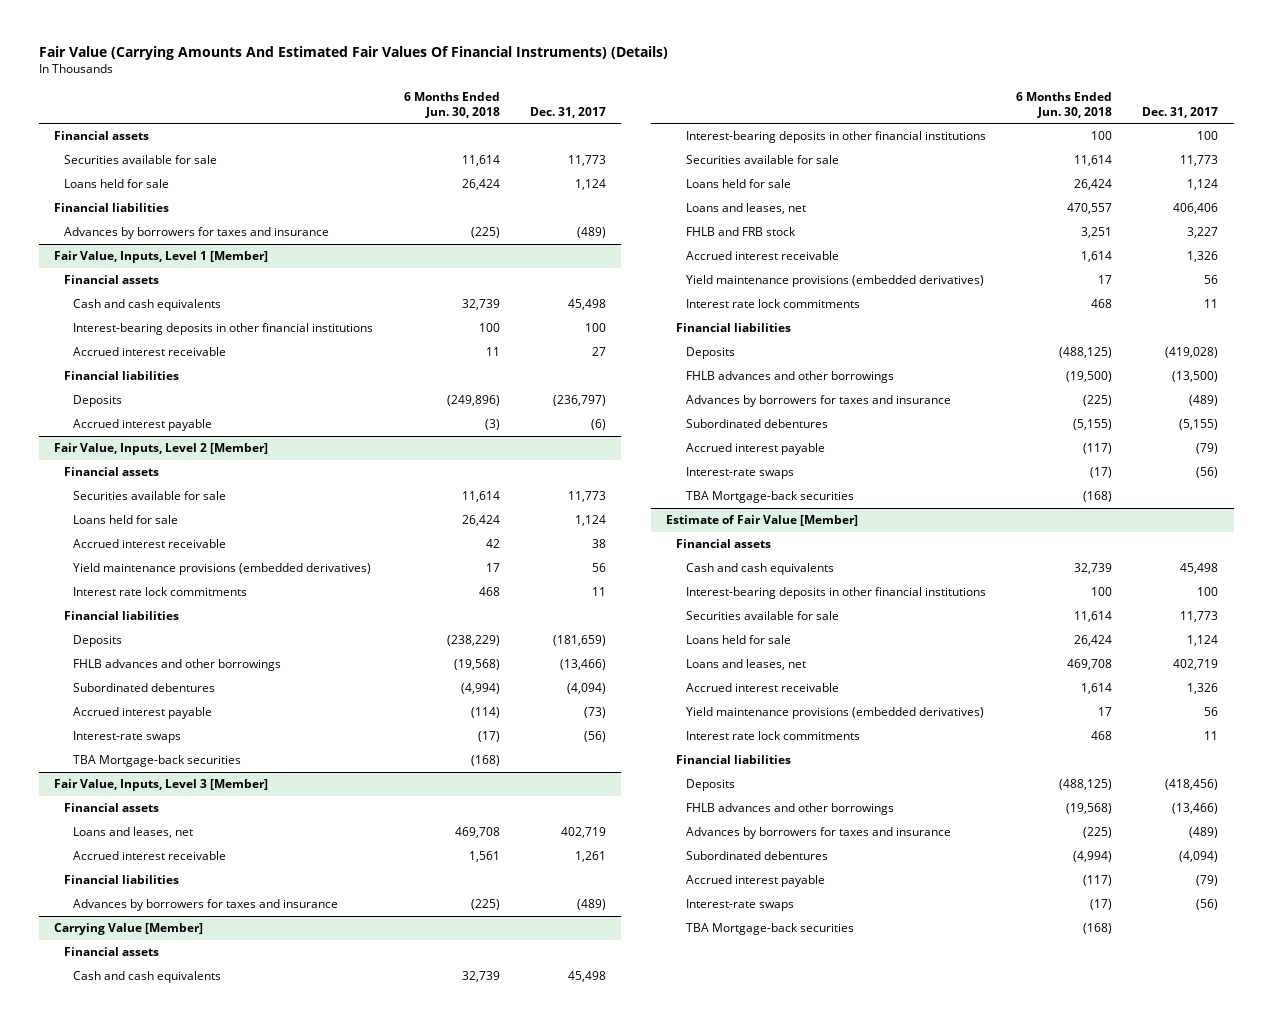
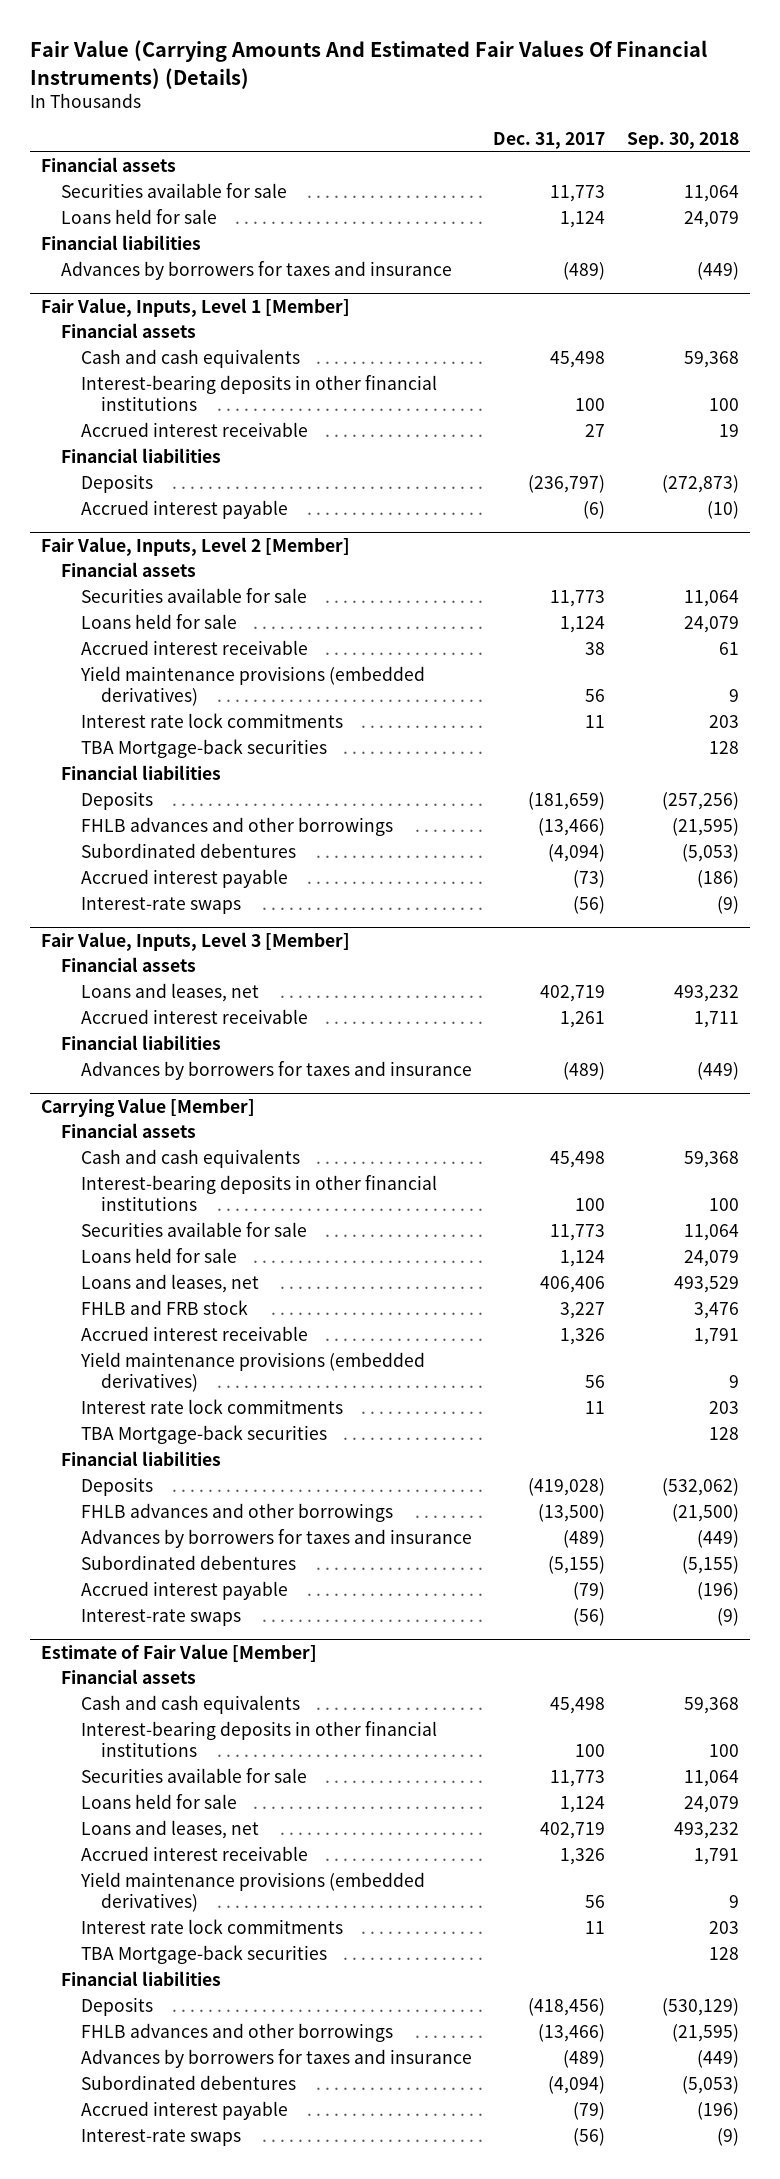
- | 6 Months Ended Jun. 30, 2018 | Dec. 31, 2017
+ | Dec. 31, 2017 | Sep. 30, 2018
@ Fair Value, Inputs, Level 2 [Member]
moved up: TBA Mortgage-back securities | | 128
@ Carrying Value [Member]
moved up: TBA Mortgage-back securities | | 128
@ Estimate of Fair Value [Member]
moved up: TBA Mortgage-back securities | | 128

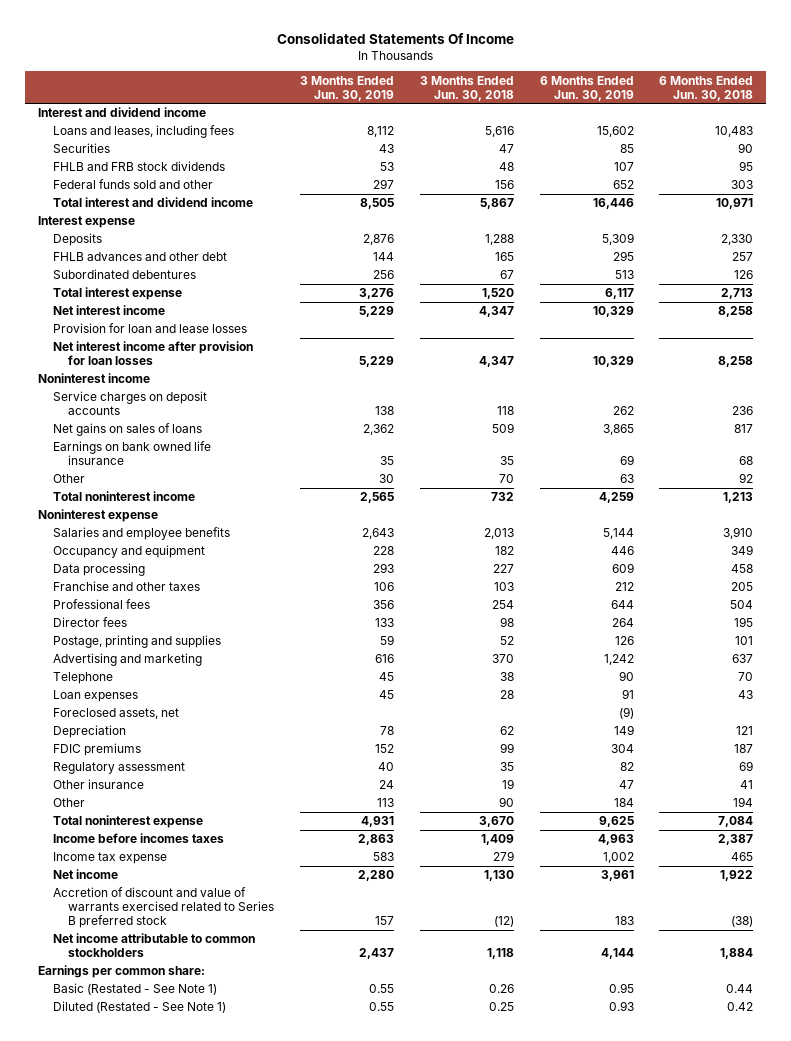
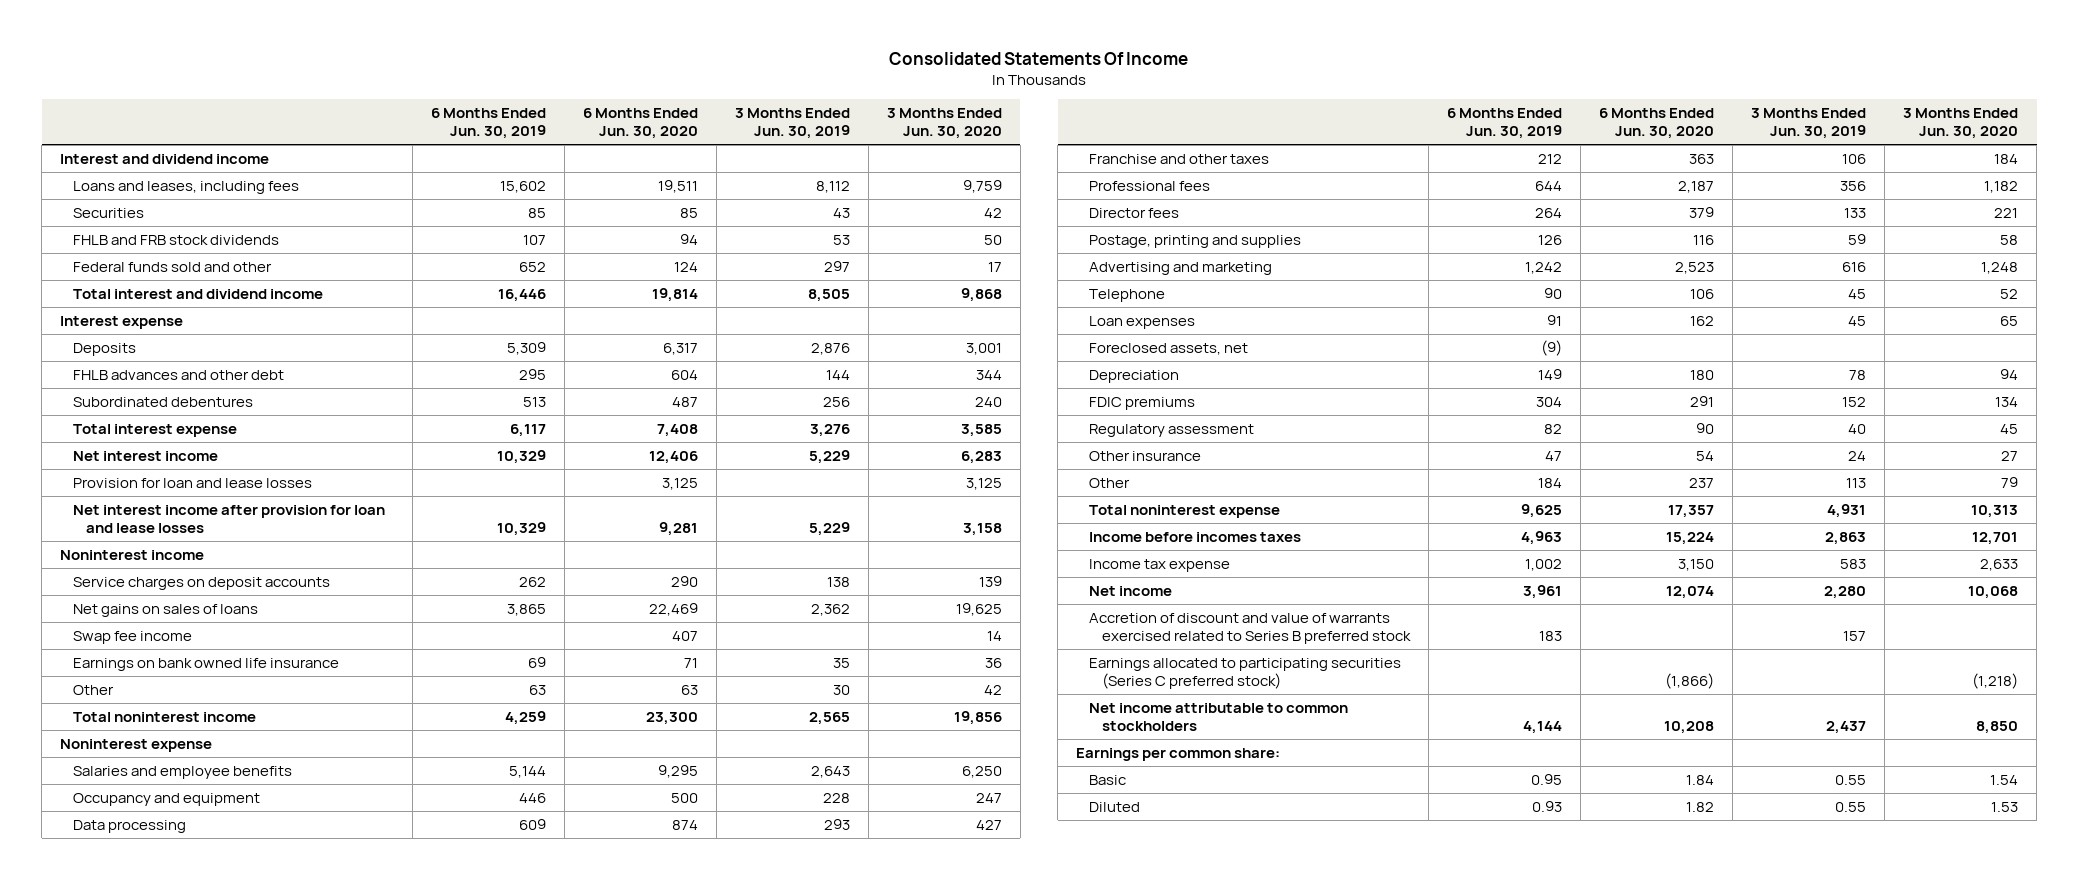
- | 3 Months Ended Jun. 30, 2019 | 3 Months Ended Jun. 30, 2018 | 6 Months Ended Jun. 30, 2019 | 6 Months Ended Jun. 30, 2018
+ | 6 Months Ended Jun. 30, 2019 | 6 Months Ended Jun. 30, 2020 | 3 Months Ended Jun. 30, 2019 | 3 Months Ended Jun. 30, 2020
- Net interest income after provision for loan losses | 5,229 | 4,347 | 10,329 | 8,258
+ Net interest income after provision for loan and lease losses | 10,329 | 9,281 | 5,229 | 3,158
+ Swap fee income | | 407 | | 14
+ Earnings allocated to participating securities (Series C preferred stock) | | (1,866) | | (1,218)
- Basic (Restated - See Note 1) | 0.55 | 0.26 | 0.95 | 0.44
- Diluted (Restated - See Note 1) | 0.55 | 0.25 | 0.93 | 0.42
+ Basic | 0.95 | 1.84 | 0.55 | 1.54
+ Diluted | 0.93 | 1.82 | 0.55 | 1.53

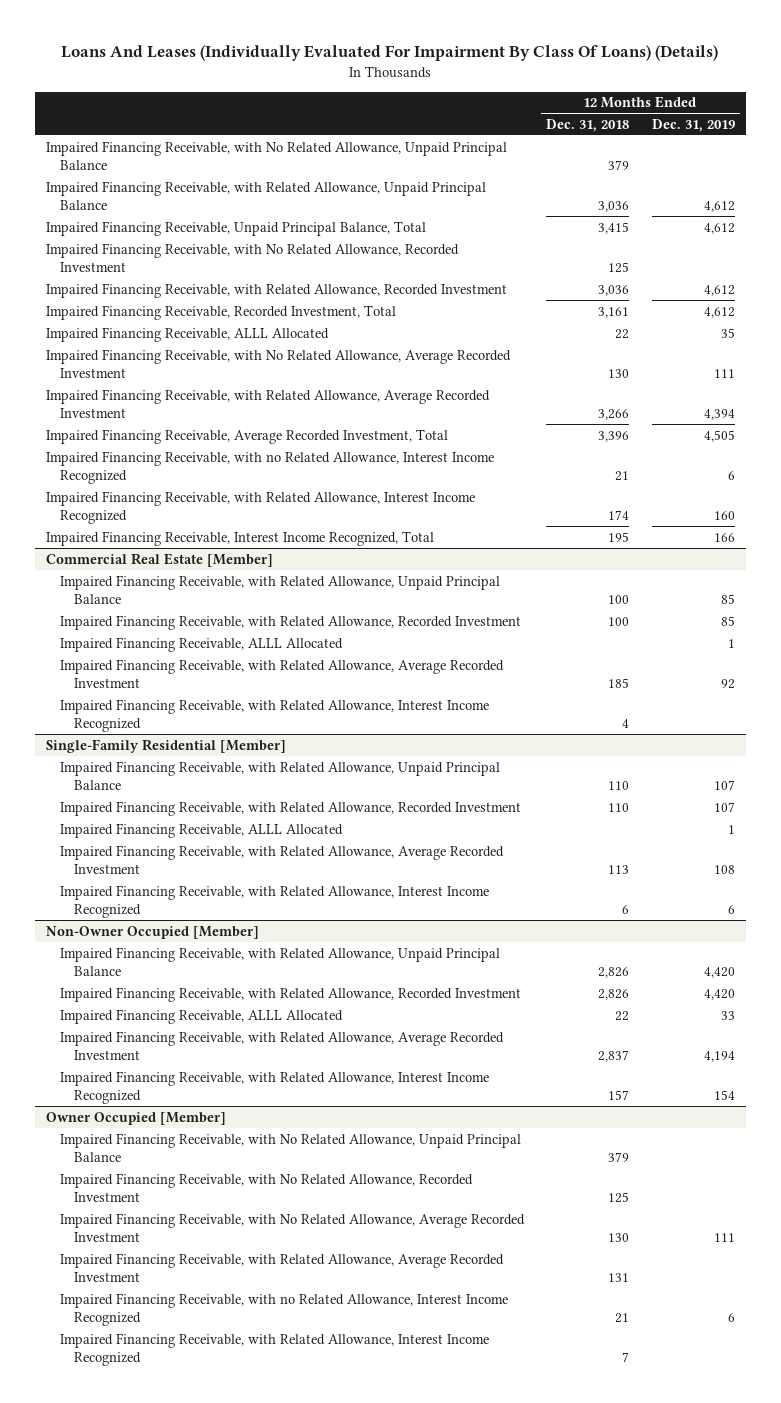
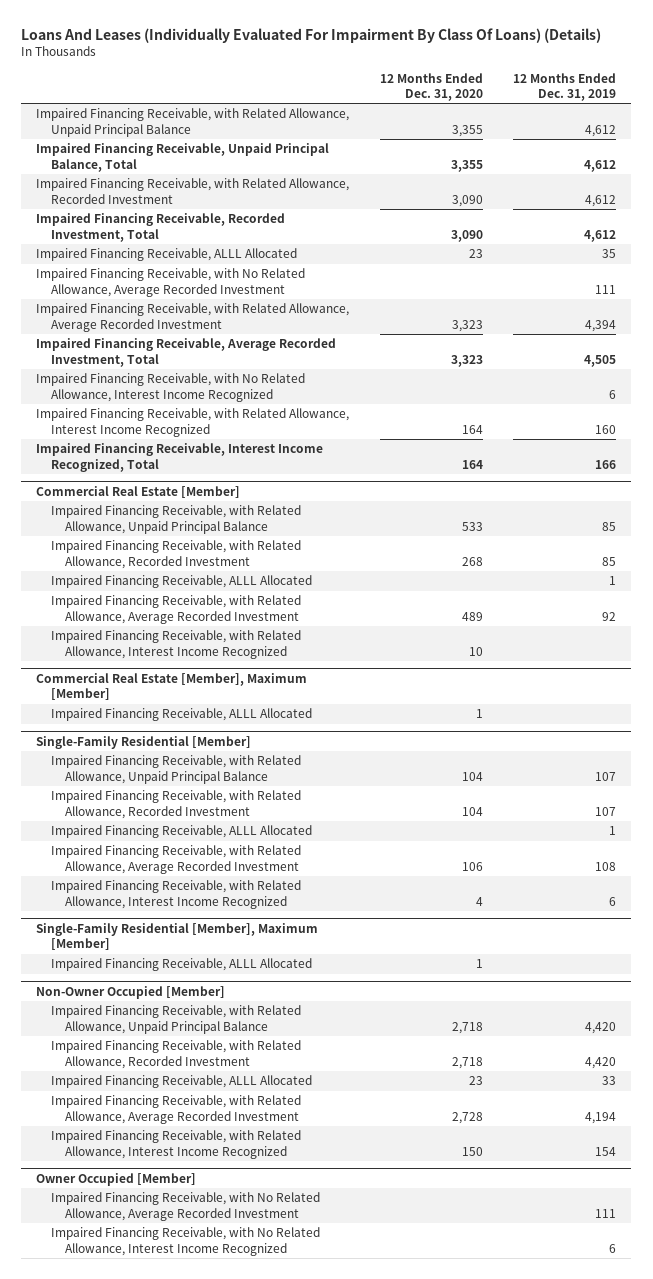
- | 12 Months Ended Dec. 31, 2018 | 12 Months Ended Dec. 31, 2019
+ | 12 Months Ended Dec. 31, 2020 | 12 Months Ended Dec. 31, 2019
- Impaired Financing Receivable, with No Related Allowance, Unpaid Principal Balance | 379 |
- Impaired Financing Receivable, with No Related Allowance, Recorded Investment | 125 |
- Impaired Financing Receivable, with no Related Allowance, Interest Income Recognized | 21 | 6
+ Impaired Financing Receivable, with No Related Allowance, Interest Income Recognized | | 6
+ Commercial Real Estate [Member], Maximum [Member]
+ Impaired Financing Receivable, ALLL Allocated | 1 |
+ Single-Family Residential [Member], Maximum [Member]
+ Impaired Financing Receivable, ALLL Allocated | 1 |
@ Owner Occupied [Member]
- Impaired Financing Receivable, with No Related Allowance, Unpaid Principal Balance | 379 |
- Impaired Financing Receivable, with No Related Allowance, Recorded Investment | 125 |
- Impaired Financing Receivable, with Related Allowance, Average Recorded Investment | 131 |
- Impaired Financing Receivable, with no Related Allowance, Interest Income Recognized | 21 | 6
- Impaired Financing Receivable, with Related Allowance, Interest Income Recognized | 7 |
+ Impaired Financing Receivable, with No Related Allowance, Interest Income Recognized | | 6

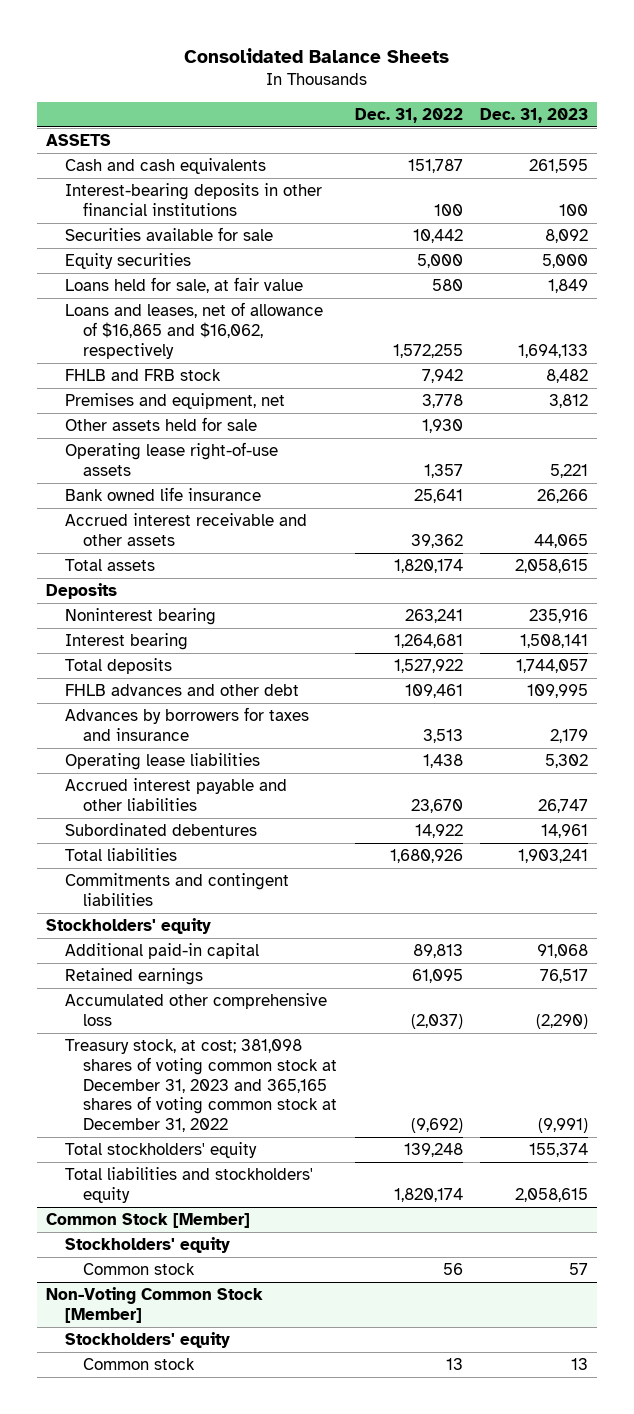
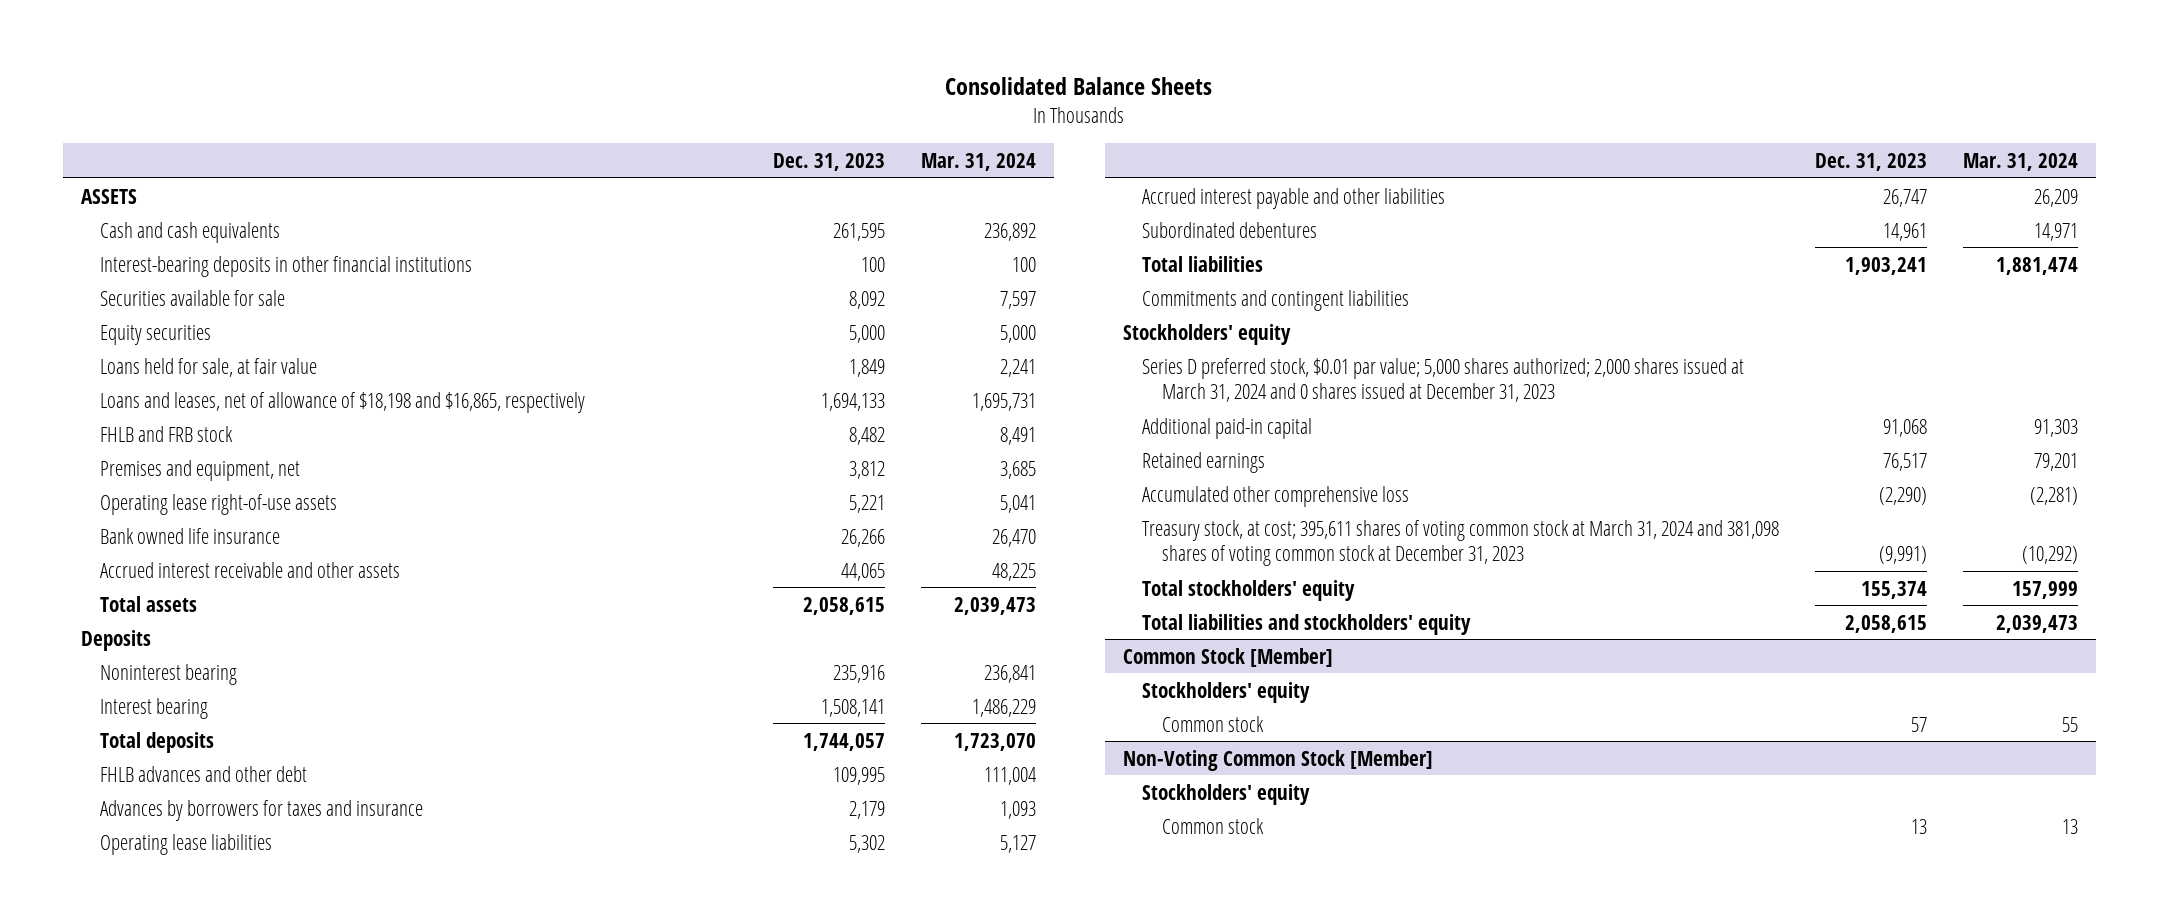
- | Dec. 31, 2022 | Dec. 31, 2023
+ | Dec. 31, 2023 | Mar. 31, 2024
- Loans and leases, net of allowance of $16,865 and $16,062, respectively | 1,572,255 | 1,694,133
+ Loans and leases, net of allowance of $18,198 and $16,865, respectively | 1,694,133 | 1,695,731
- Other assets held for sale | 1,930 |
+ Series D preferred stock, $0.01 par value; 5,000 shares authorized; 2,000 shares issued at March 31, 2024 and 0 shares issued at December 31, 2023
- Treasury stock, at cost; 381,098 shares of voting common stock at December 31, 2023 and 365,165 shares of voting common stock at December 31, 2022 | (9,692) | (9,991)
+ Treasury stock, at cost; 395,611 shares of voting common stock at March 31, 2024 and 381,098 shares of voting common stock at December 31, 2023 | (9,991) | (10,292)

